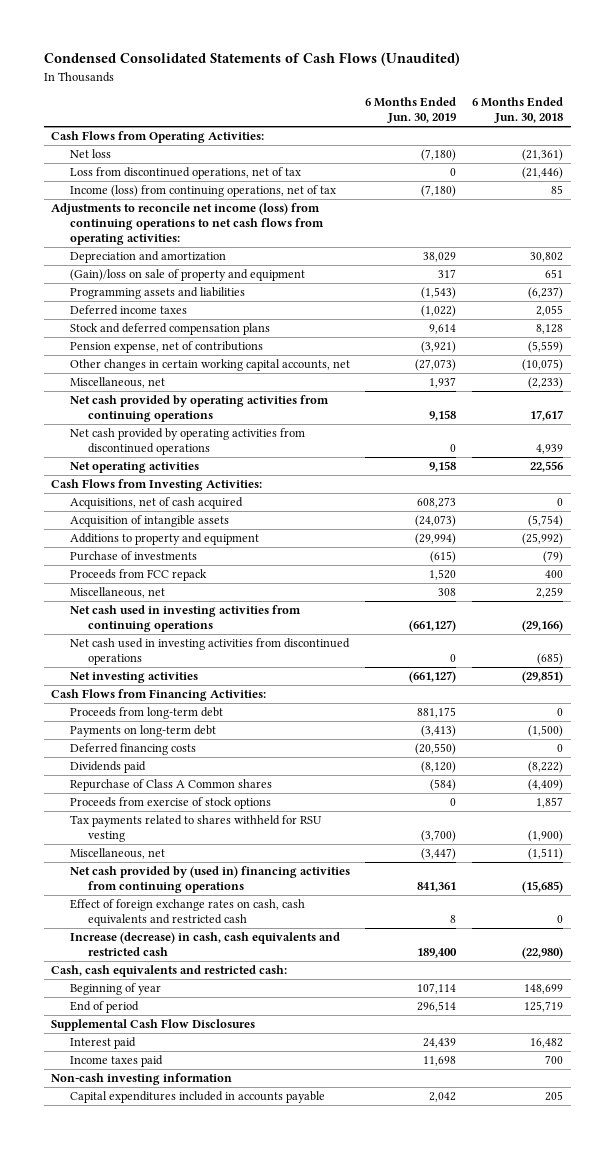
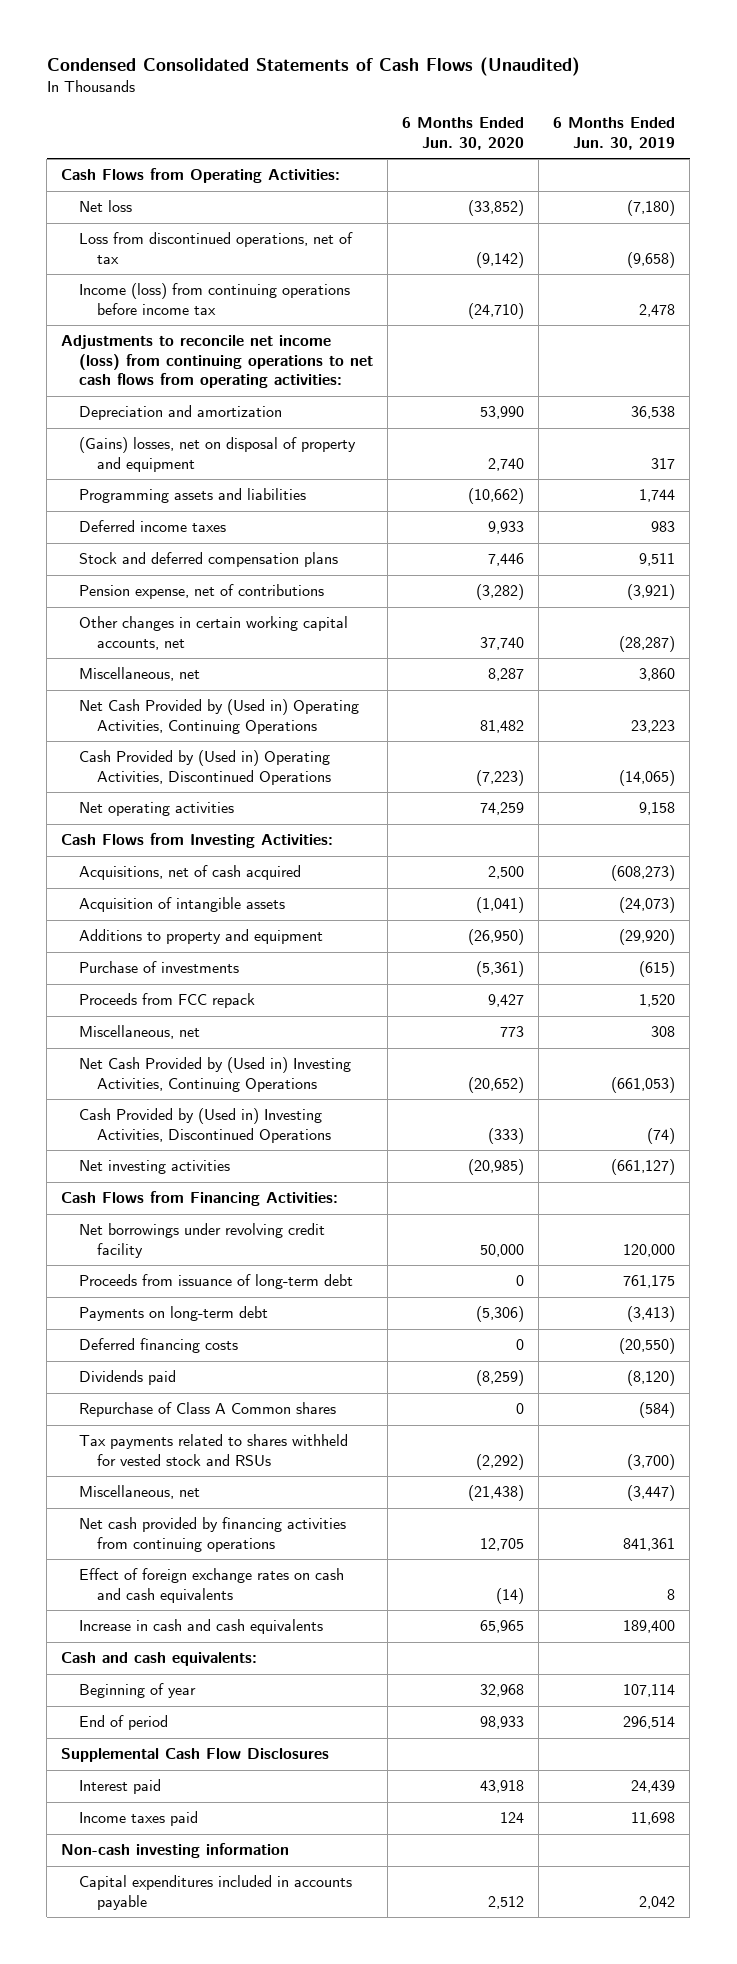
- | 6 Months Ended Jun. 30, 2019 | 6 Months Ended Jun. 30, 2018
+ | 6 Months Ended Jun. 30, 2020 | 6 Months Ended Jun. 30, 2019
- Loss from discontinued operations, net of tax | 0 | (21,446)
- Income (loss) from continuing operations, net of tax | (7,180) | 85
+ Loss from discontinued operations, net of tax | (9,142) | (9,658)
+ Income (loss) from continuing operations before income tax | (24,710) | 2,478
- Depreciation and amortization | 38,029 | 30,802
- (Gain)/loss on sale of property and equipment | 317 | 651
- Programming assets and liabilities | (1,543) | (6,237)
- Deferred income taxes | (1,022) | 2,055
- Stock and deferred compensation plans | 9,614 | 8,128
+ Depreciation and amortization | 53,990 | 36,538
+ (Gains) losses, net on disposal of property and equipment | 2,740 | 317
+ Programming assets and liabilities | (10,662) | 1,744
+ Deferred income taxes | 9,933 | 983
+ Stock and deferred compensation plans | 7,446 | 9,511
- Other changes in certain working capital accounts, net | (27,073) | (10,075)
- Miscellaneous, net | 1,937 | (2,233)
- Net cash provided by operating activities from continuing operations | 9,158 | 17,617
- Net cash provided by operating activities from discontinued operations | 0 | 4,939
+ Other changes in certain working capital accounts, net | 37,740 | (28,287)
+ Miscellaneous, net | 8,287 | 3,860
+ Net Cash Provided by (Used in) Operating Activities, Continuing Operations | 81,482 | 23,223
+ Cash Provided by (Used in) Operating Activities, Discontinued Operations | (7,223) | (14,065)
- Acquisitions, net of cash acquired | 608,273 | 0
+ Acquisitions, net of cash acquired | 2,500 | (608,273)
- Additions to property and equipment | (29,994) | (25,992)
+ Additions to property and equipment | (26,950) | (29,920)
- Net cash used in investing activities from continuing operations | (661,127) | (29,166)
- Net cash used in investing activities from discontinued operations | 0 | (685)
+ Net Cash Provided by (Used in) Investing Activities, Continuing Operations | (20,652) | (661,053)
+ Cash Provided by (Used in) Investing Activities, Discontinued Operations | (333) | (74)
- Proceeds from long-term debt | 881,175 | 0
+ Net borrowings under revolving credit facility | 50,000 | 120,000
+ Proceeds from issuance of long-term debt | 0 | 761,175
- Proceeds from exercise of stock options | 0 | 1,857
- Tax payments related to shares withheld for RSU vesting | (3,700) | (1,900)
+ Tax payments related to shares withheld for vested stock and RSUs | (2,292) | (3,700)
- Net cash provided by (used in) financing activities from continuing operations | 841,361 | (15,685)
- Effect of foreign exchange rates on cash, cash equivalents and restricted cash | 8 | 0
- Increase (decrease) in cash, cash equivalents and restricted cash | 189,400 | (22,980)
- Cash, cash equivalents and restricted cash:
+ Net cash provided by financing activities from continuing operations | 12,705 | 841,361
+ Effect of foreign exchange rates on cash and cash equivalents | (14) | 8
+ Increase in cash and cash equivalents | 65,965 | 189,400
+ Cash and cash equivalents:

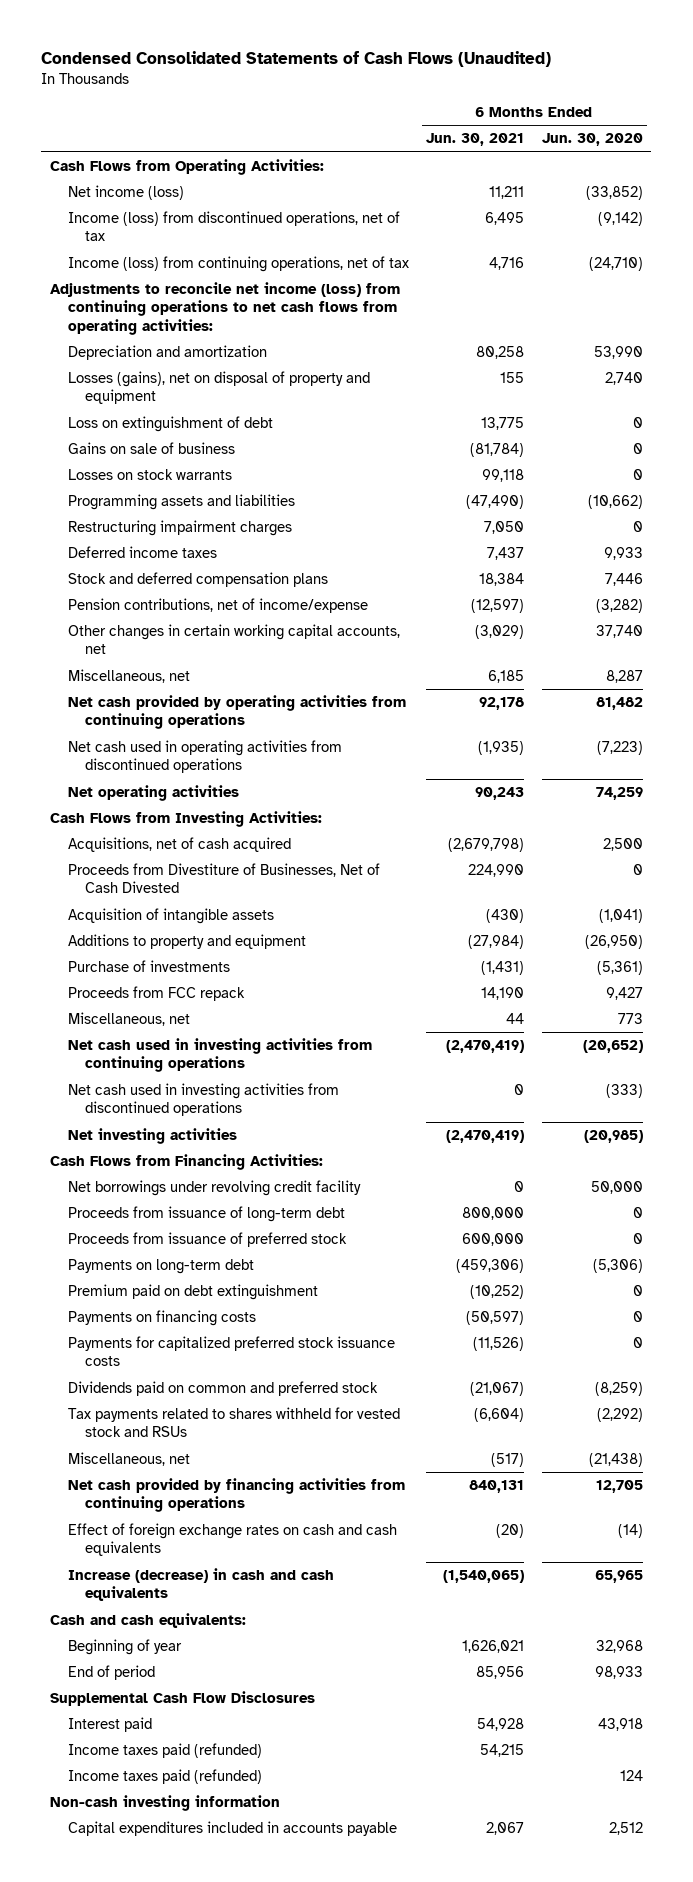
- | 6 Months Ended Jun. 30, 2020 | 6 Months Ended Jun. 30, 2019
+ | 6 Months Ended Jun. 30, 2021 | 6 Months Ended Jun. 30, 2020
- Net loss | (33,852) | (7,180)
- Loss from discontinued operations, net of tax | (9,142) | (9,658)
- Income (loss) from continuing operations before income tax | (24,710) | 2,478
+ Net income (loss) | 11,211 | (33,852)
+ Income (loss) from discontinued operations, net of tax | 6,495 | (9,142)
+ Income (loss) from continuing operations, net of tax | 4,716 | (24,710)
- (Gains) losses, net on disposal of property and equipment | 2,740 | 317
+ Losses (gains), net on disposal of property and equipment | 155 | 2,740
+ Loss on extinguishment of debt | 13,775 | 0
+ Gains on sale of business | (81,784) | 0
+ Losses on stock warrants | 99,118 | 0
+ Restructuring impairment charges | 7,050 | 0
- Pension expense, net of contributions | (3,282) | (3,921)
+ Pension contributions, net of income/expense | (12,597) | (3,282)
- Net Cash Provided by (Used in) Operating Activities, Continuing Operations | 81,482 | 23,223
- Cash Provided by (Used in) Operating Activities, Discontinued Operations | (7,223) | (14,065)
+ Net cash provided by operating activities from continuing operations | 92,178 | 81,482
+ Net cash used in operating activities from discontinued operations | (1,935) | (7,223)
+ Proceeds from Divestiture of Businesses, Net of Cash Divested | 224,990 | 0
- Net Cash Provided by (Used in) Investing Activities, Continuing Operations | (20,652) | (661,053)
- Cash Provided by (Used in) Investing Activities, Discontinued Operations | (333) | (74)
+ Net cash used in investing activities from continuing operations | (2,470,419) | (20,652)
+ Net cash used in investing activities from discontinued operations | 0 | (333)
+ Proceeds from issuance of preferred stock | 600,000 | 0
- Deferred financing costs | 0 | (20,550)
- Dividends paid | (8,259) | (8,120)
- Repurchase of Class A Common shares | 0 | (584)
+ Premium paid on debt extinguishment | (10,252) | 0
+ Payments on financing costs | (50,597) | 0
+ Payments for capitalized preferred stock issuance costs | (11,526) | 0
+ Dividends paid on common and preferred stock | (21,067) | (8,259)
- Increase in cash and cash equivalents | 65,965 | 189,400
+ Increase (decrease) in cash and cash equivalents | (1,540,065) | 65,965
- Income taxes paid | 124 | 11,698
+ Income taxes paid (refunded) | 54,215 |
+ Income taxes paid (refunded) | | 124

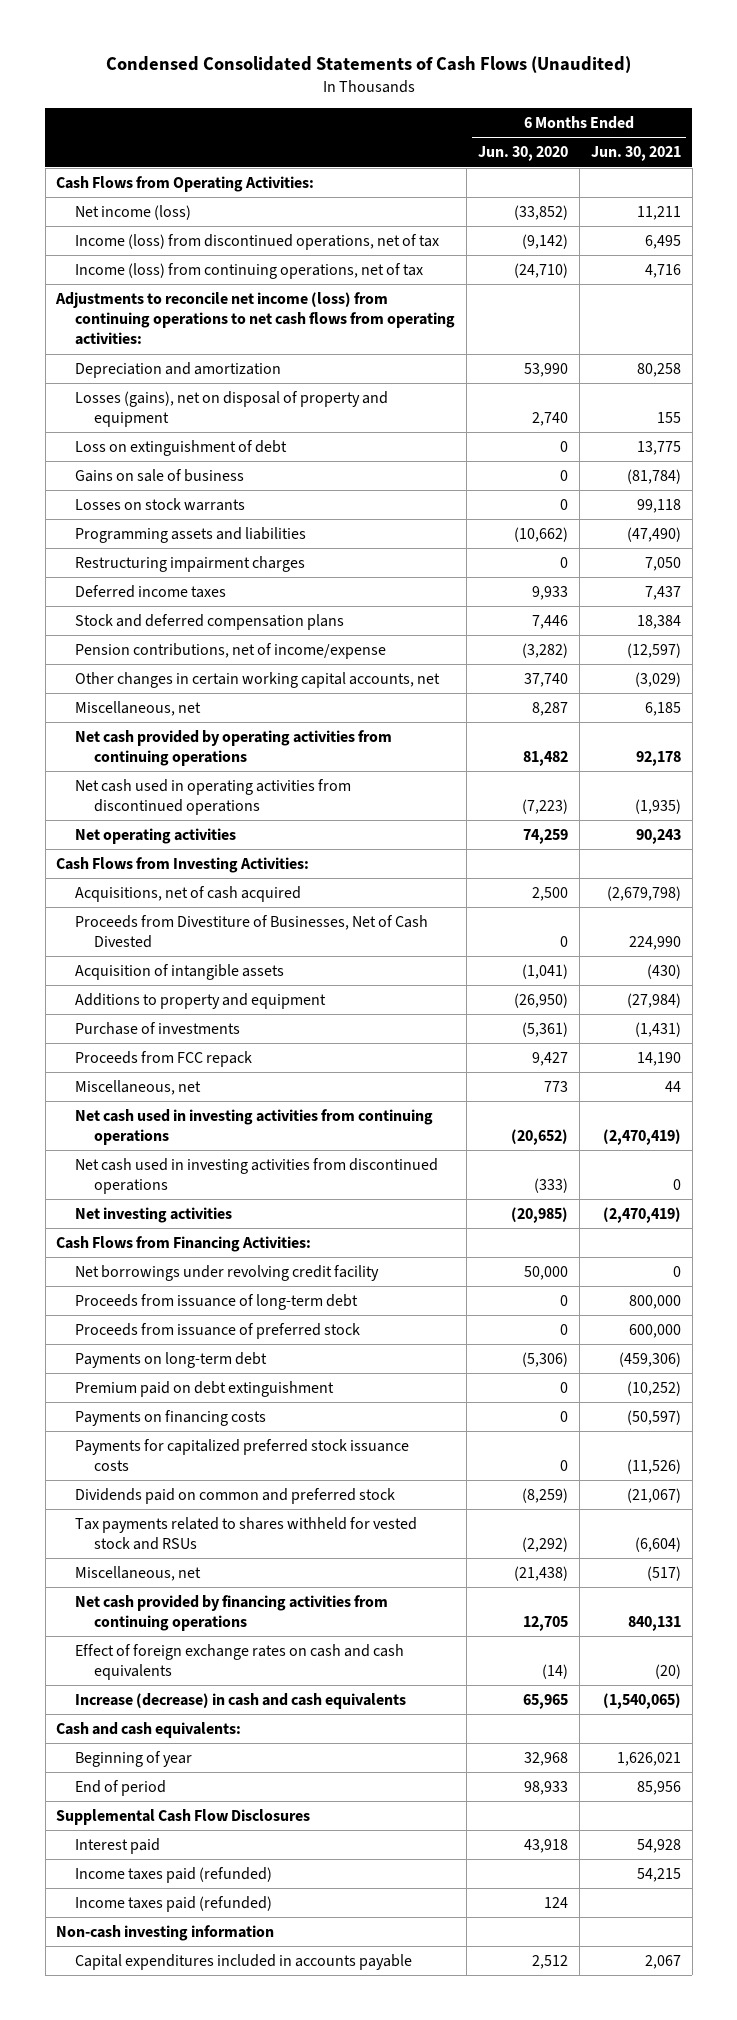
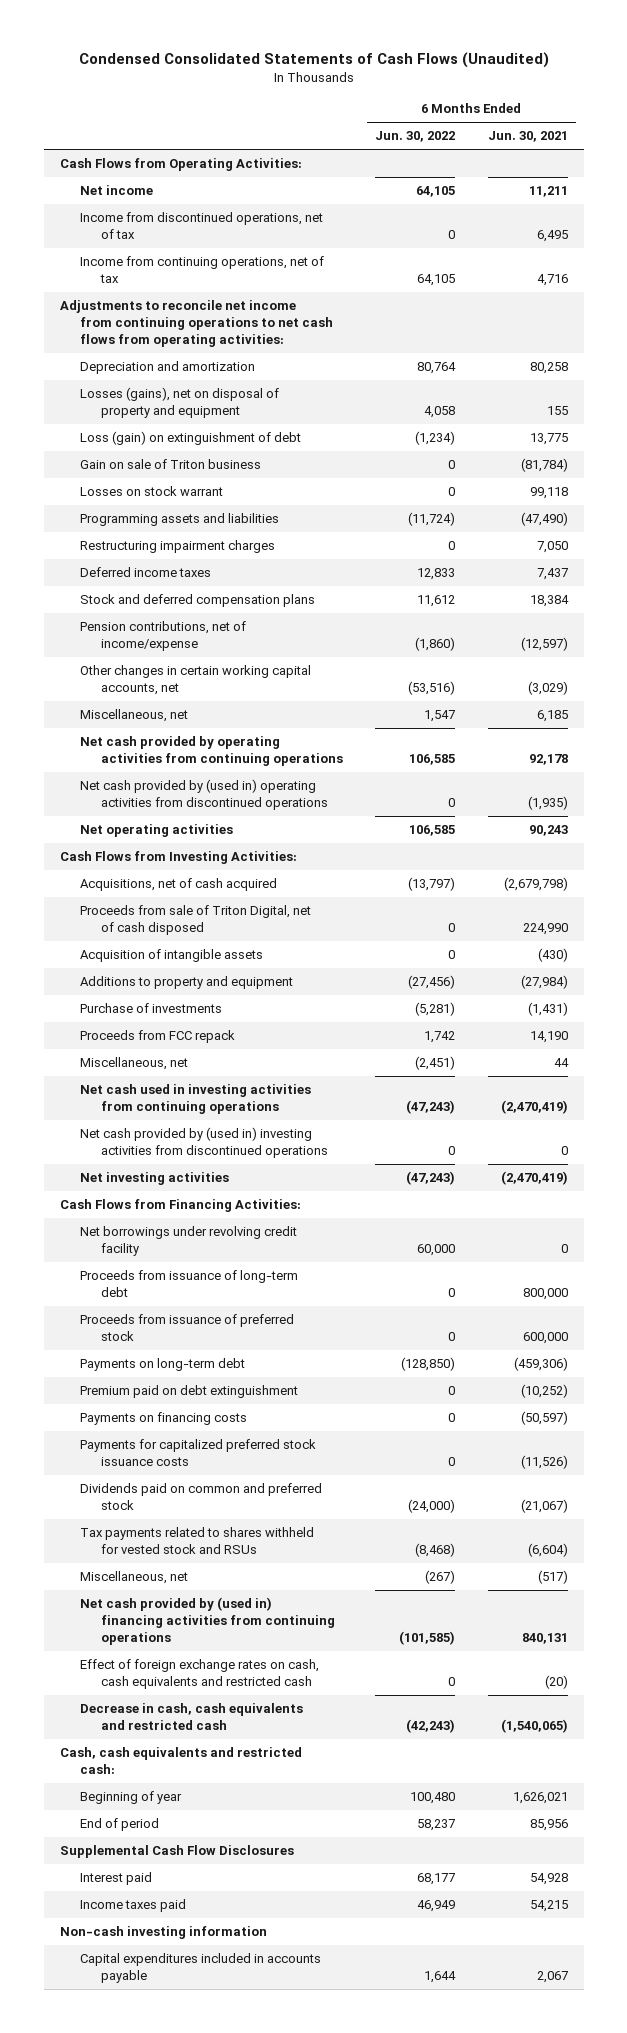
- | 6 Months Ended Jun. 30, 2020 | 6 Months Ended Jun. 30, 2021
+ | 6 Months Ended Jun. 30, 2022 | 6 Months Ended Jun. 30, 2021
- Net income (loss) | (33,852) | 11,211
- Income (loss) from discontinued operations, net of tax | (9,142) | 6,495
- Income (loss) from continuing operations, net of tax | (24,710) | 4,716
- Adjustments to reconcile net income (loss) from continuing operations to net cash flows from operating activities:
+ Net income | 64,105 | 11,211
+ Income from discontinued operations, net of tax | 0 | 6,495
+ Income from continuing operations, net of tax | 64,105 | 4,716
+ Adjustments to reconcile net income from continuing operations to net cash flows from operating activities:
- Loss on extinguishment of debt | 0 | 13,775
- Gains on sale of business | 0 | (81,784)
- Losses on stock warrants | 0 | 99,118
+ Loss (gain) on extinguishment of debt | (1,234) | 13,775
+ Gain on sale of Triton business | 0 | (81,784)
+ Losses on stock warrant | 0 | 99,118
- Net cash used in operating activities from discontinued operations | (7,223) | (1,935)
+ Net cash provided by (used in) operating activities from discontinued operations | 0 | (1,935)
- Proceeds from Divestiture of Businesses, Net of Cash Divested | 0 | 224,990
+ Proceeds from sale of Triton Digital, net of cash disposed | 0 | 224,990
- Net cash used in investing activities from discontinued operations | (333) | 0
+ Net cash provided by (used in) investing activities from discontinued operations | 0 | 0
- Net cash provided by financing activities from continuing operations | 12,705 | 840,131
- Effect of foreign exchange rates on cash and cash equivalents | (14) | (20)
- Increase (decrease) in cash and cash equivalents | 65,965 | (1,540,065)
- Cash and cash equivalents:
+ Net cash provided by (used in) financing activities from continuing operations | (101,585) | 840,131
+ Effect of foreign exchange rates on cash, cash equivalents and restricted cash | 0 | (20)
+ Decrease in cash, cash equivalents and restricted cash | (42,243) | (1,540,065)
+ Cash, cash equivalents and restricted cash:
- Income taxes paid (refunded) | | 54,215
- Income taxes paid (refunded) | 124 |
+ Income taxes paid | 46,949 | 54,215

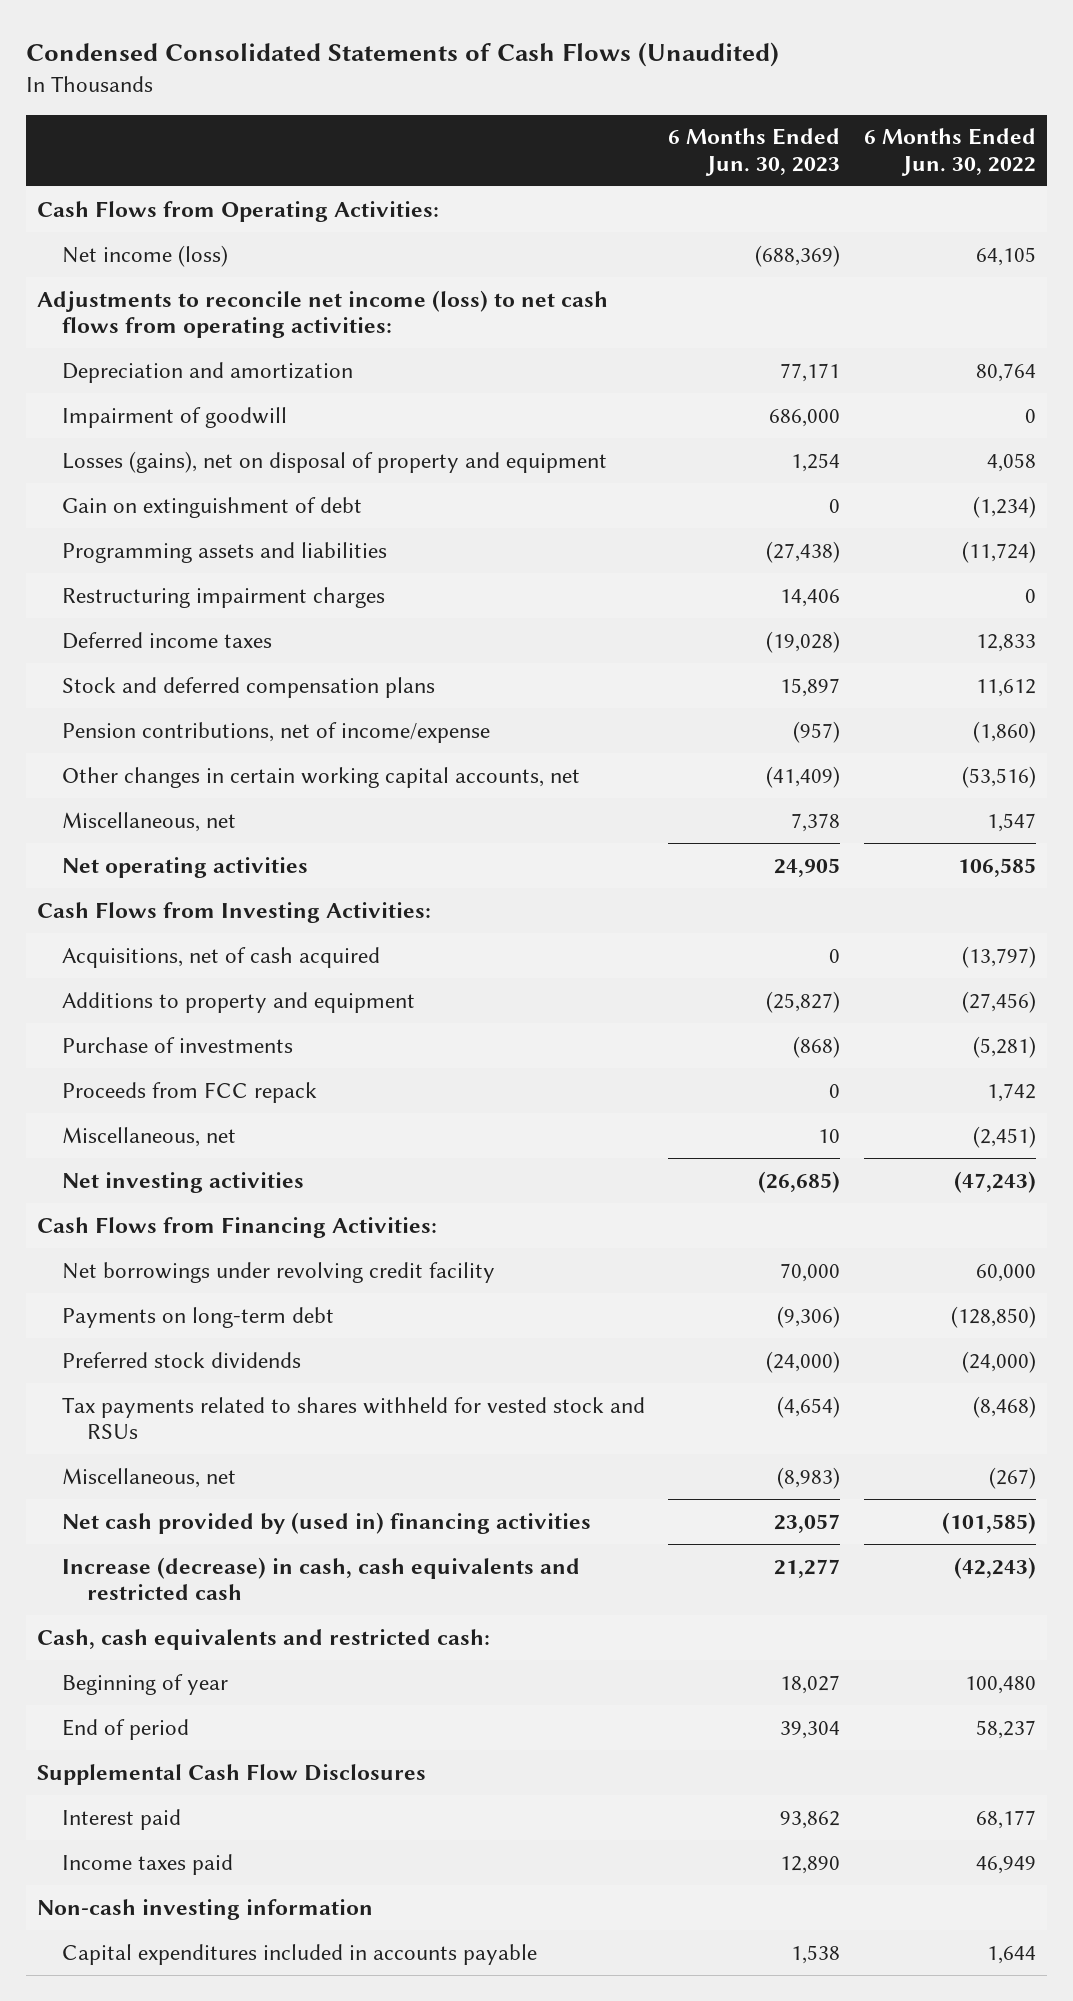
- | 6 Months Ended Jun. 30, 2022 | 6 Months Ended Jun. 30, 2021
+ | 6 Months Ended Jun. 30, 2023 | 6 Months Ended Jun. 30, 2022
- Net income | 64,105 | 11,211
- Income from discontinued operations, net of tax | 0 | 6,495
- Income from continuing operations, net of tax | 64,105 | 4,716
- Adjustments to reconcile net income from continuing operations to net cash flows from operating activities:
+ Net income (loss) | (688,369) | 64,105
+ Adjustments to reconcile net income (loss) to net cash flows from operating activities:
+ Impairment of goodwill | 686,000 | 0
- Loss (gain) on extinguishment of debt | (1,234) | 13,775
- Gain on sale of Triton business | 0 | (81,784)
- Losses on stock warrant | 0 | 99,118
+ Gain on extinguishment of debt | 0 | (1,234)
- Net cash provided by operating activities from continuing operations | 106,585 | 92,178
- Net cash provided by (used in) operating activities from discontinued operations | 0 | (1,935)
- Proceeds from sale of Triton Digital, net of cash disposed | 0 | 224,990
- Acquisition of intangible assets | 0 | (430)
- Net cash used in investing activities from continuing operations | (47,243) | (2,470,419)
- Net cash provided by (used in) investing activities from discontinued operations | 0 | 0
- Proceeds from issuance of long-term debt | 0 | 800,000
- Proceeds from issuance of preferred stock | 0 | 600,000
- Premium paid on debt extinguishment | 0 | (10,252)
- Payments on financing costs | 0 | (50,597)
- Payments for capitalized preferred stock issuance costs | 0 | (11,526)
- Dividends paid on common and preferred stock | (24,000) | (21,067)
+ Preferred stock dividends | (24,000) | (24,000)
- Net cash provided by (used in) financing activities from continuing operations | (101,585) | 840,131
- Effect of foreign exchange rates on cash, cash equivalents and restricted cash | 0 | (20)
- Decrease in cash, cash equivalents and restricted cash | (42,243) | (1,540,065)
+ Net cash provided by (used in) financing activities | 23,057 | (101,585)
+ Increase (decrease) in cash, cash equivalents and restricted cash | 21,277 | (42,243)

